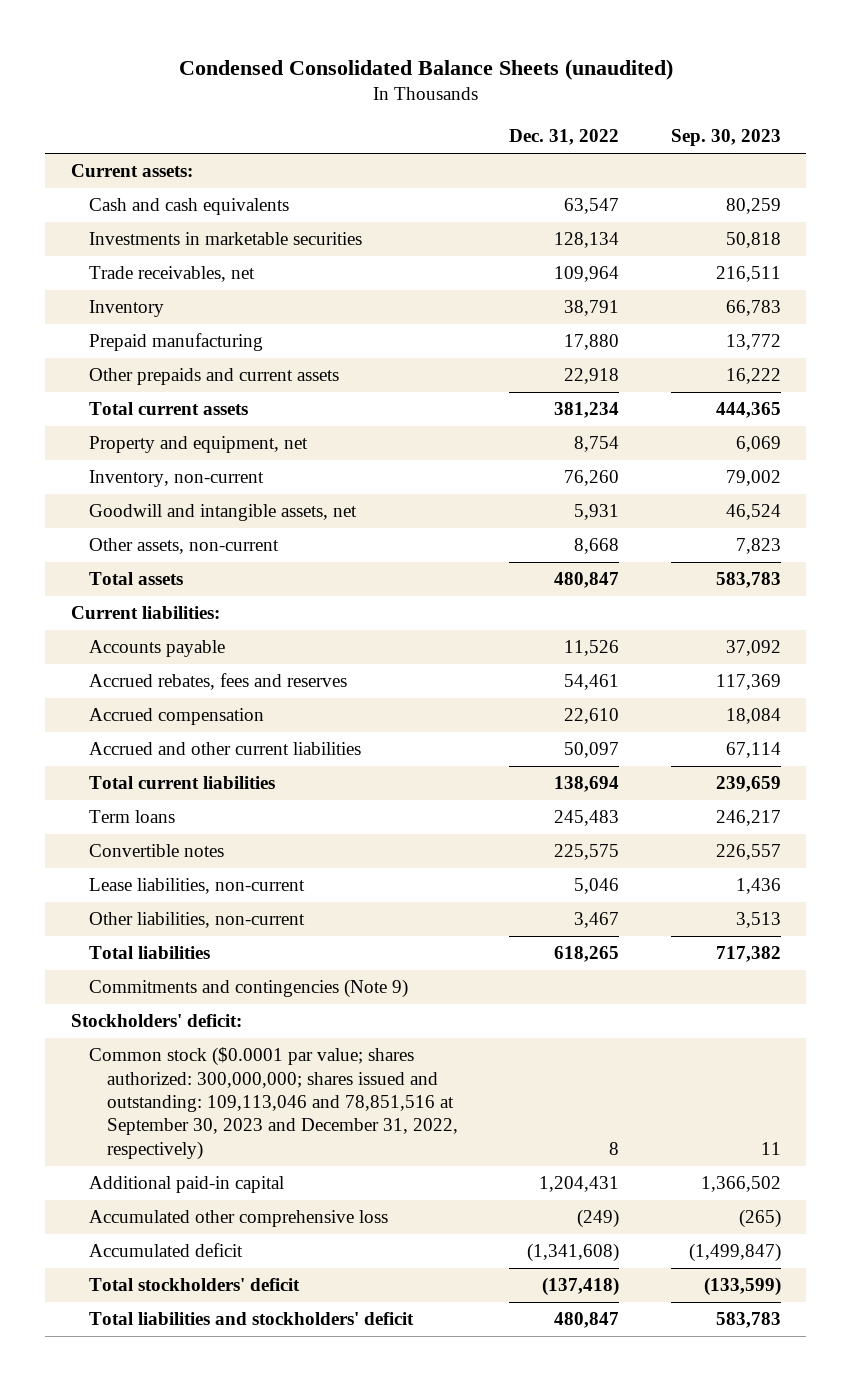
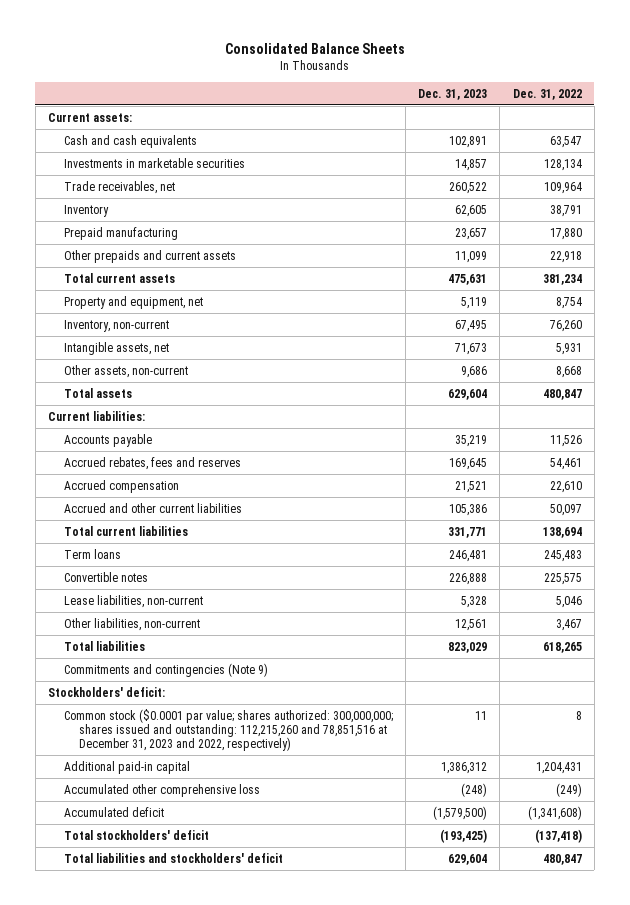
- Condensed Consolidated Balance Sheets (unaudited)
+ Consolidated Balance Sheets
- | Dec. 31, 2022 | Sep. 30, 2023
+ | Dec. 31, 2023 | Dec. 31, 2022
- Goodwill and intangible assets, net | 5,931 | 46,524
+ Intangible assets, net | 71,673 | 5,931
- Common stock ($0.0001 par value; shares authorized: 300,000,000; shares issued and outstanding: 109,113,046 and 78,851,516 at September 30, 2023 and December 31, 2022, respectively) | 8 | 11
+ Common stock ($0.0001 par value; shares authorized: 300,000,000; shares issued and outstanding: 112,215,260 and 78,851,516 at December 31, 2023 and 2022, respectively) | 11 | 8

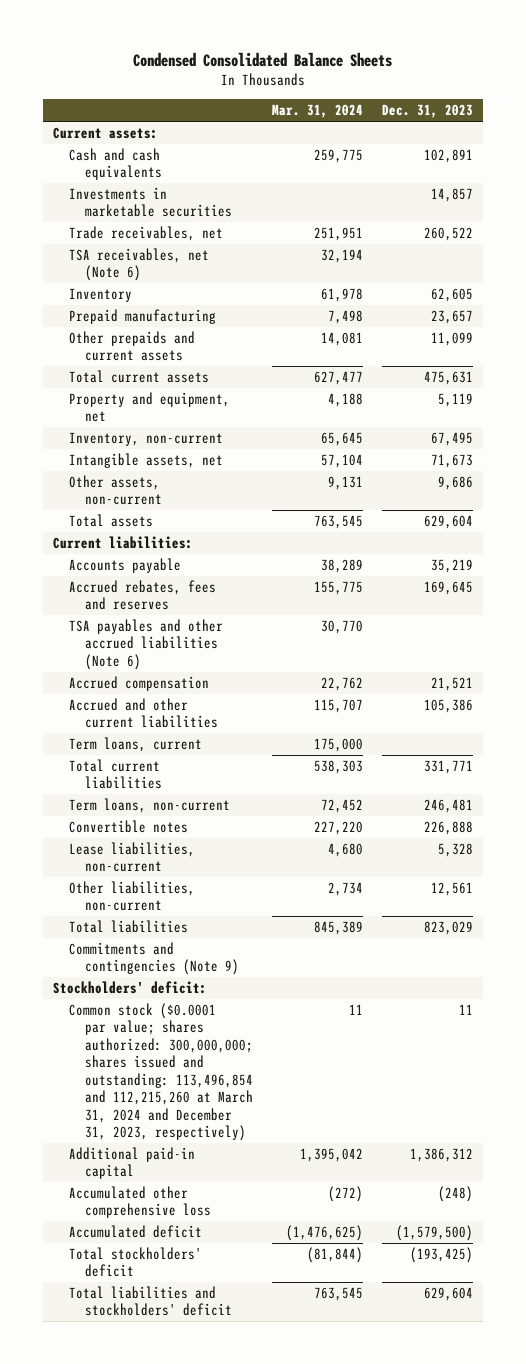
- Consolidated Balance Sheets
+ Condensed Consolidated Balance Sheets
- | Dec. 31, 2023 | Dec. 31, 2022
+ | Mar. 31, 2024 | Dec. 31, 2023
+ TSA receivables, net (Note 6) | 32,194 |
+ TSA payables and other accrued liabilities (Note 6) | 30,770 |
+ Term loans, current | 175,000 |
- Term loans | 246,481 | 245,483
+ Term loans, non-current | 72,452 | 246,481
- Common stock ($0.0001 par value; shares authorized: 300,000,000; shares issued and outstanding: 112,215,260 and 78,851,516 at December 31, 2023 and 2022, respectively) | 11 | 8
+ Common stock ($0.0001 par value; shares authorized: 300,000,000; shares issued and outstanding: 113,496,854 and 112,215,260 at March 31, 2024 and December 31, 2023, respectively) | 11 | 11

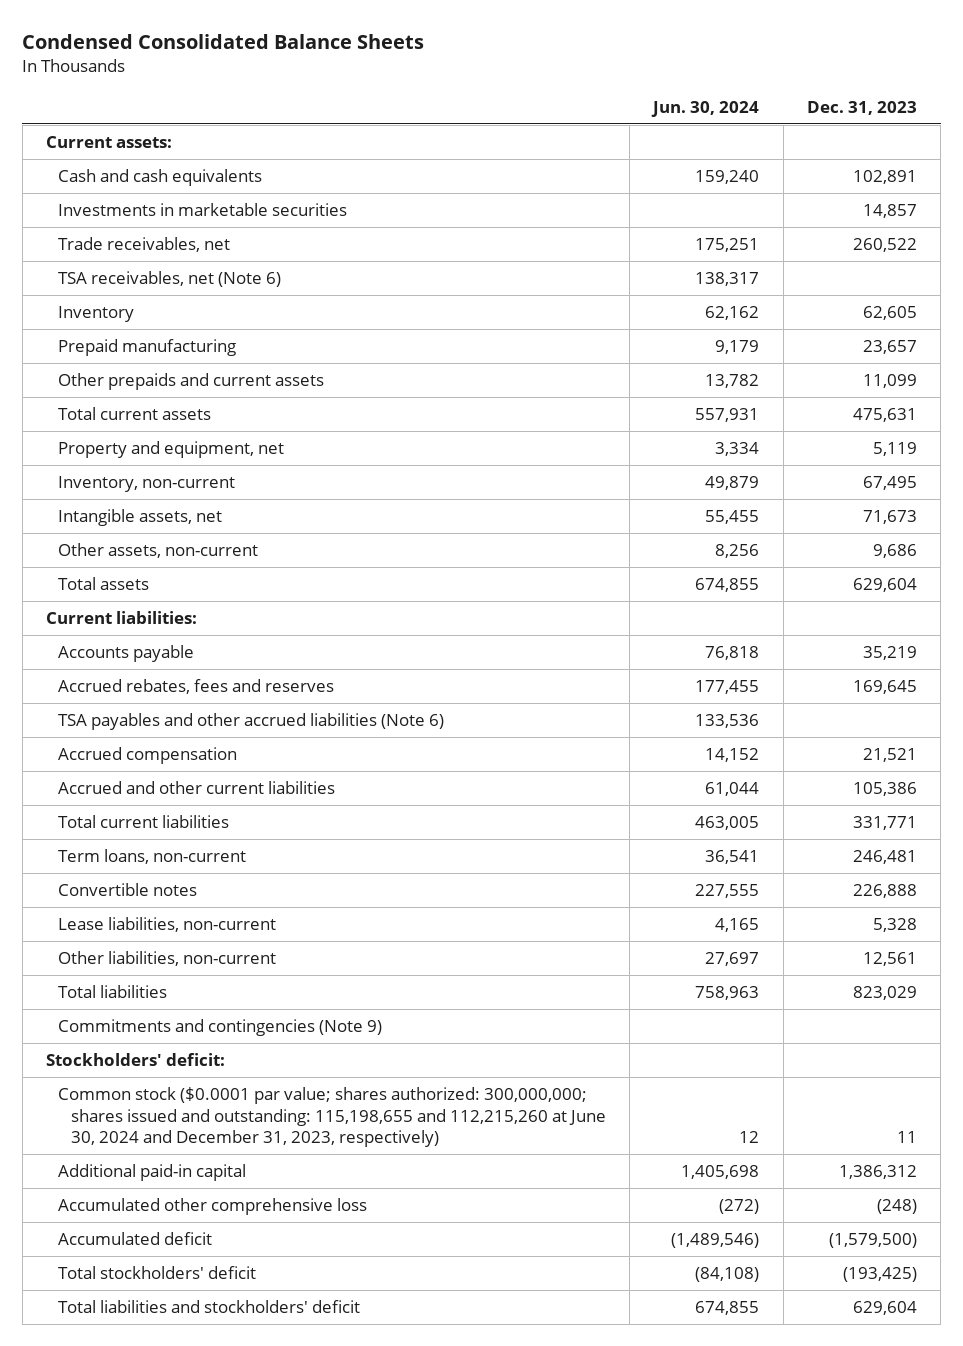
- | Mar. 31, 2024 | Dec. 31, 2023
+ | Jun. 30, 2024 | Dec. 31, 2023
- Term loans, current | 175,000 |
- Common stock ($0.0001 par value; shares authorized: 300,000,000; shares issued and outstanding: 113,496,854 and 112,215,260 at March 31, 2024 and December 31, 2023, respectively) | 11 | 11
+ Common stock ($0.0001 par value; shares authorized: 300,000,000; shares issued and outstanding: 115,198,655 and 112,215,260 at June 30, 2024 and December 31, 2023, respectively) | 12 | 11

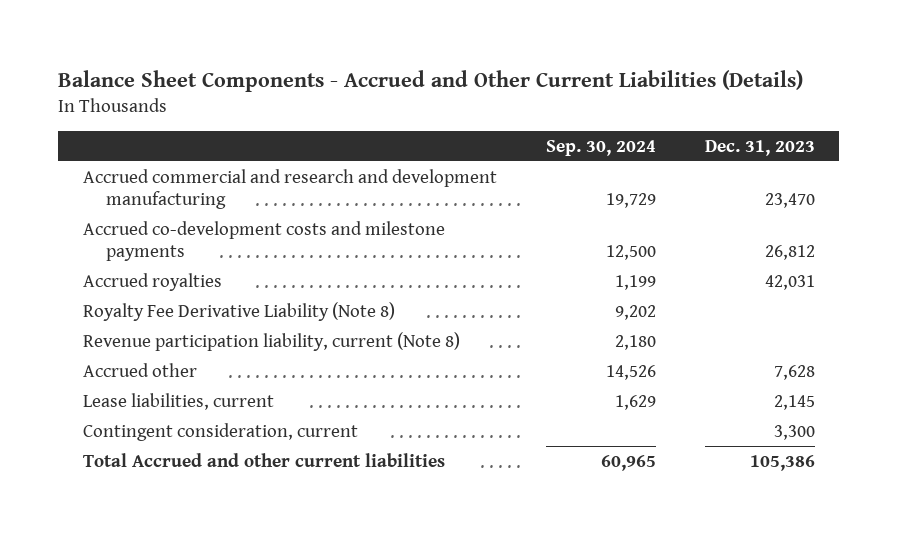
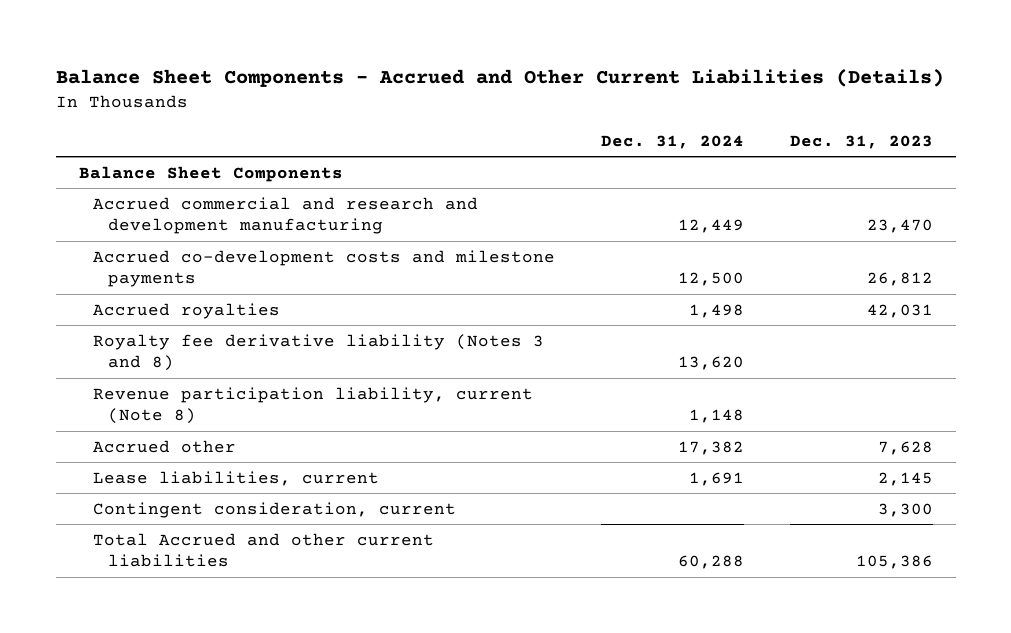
- | Sep. 30, 2024 | Dec. 31, 2023
+ | Dec. 31, 2024 | Dec. 31, 2023
+ Balance Sheet Components
- Royalty Fee Derivative Liability (Note 8) | 9,202 |
+ Royalty fee derivative liability (Notes 3 and 8) | 13,620 |

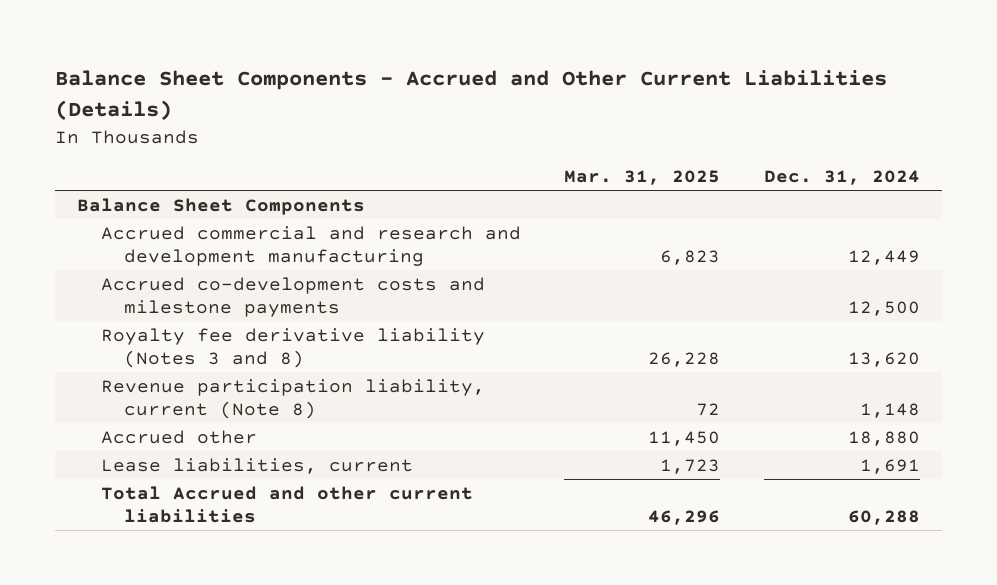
- | Dec. 31, 2024 | Dec. 31, 2023
+ | Mar. 31, 2025 | Dec. 31, 2024
- Accrued royalties | 1,498 | 42,031
- Accrued other | 17,382 | 7,628
+ Accrued other | 11,450 | 18,880
- Contingent consideration, current | | 3,300

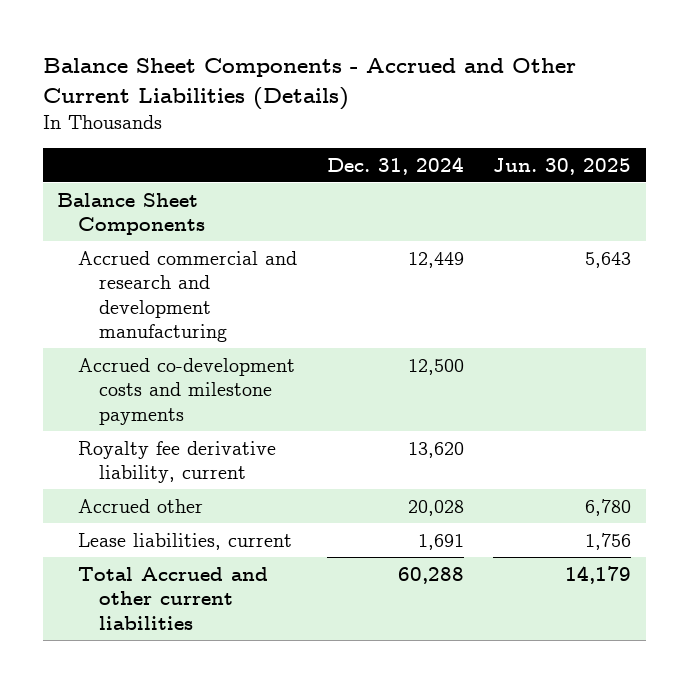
- | Mar. 31, 2025 | Dec. 31, 2024
+ | Dec. 31, 2024 | Jun. 30, 2025
- Royalty fee derivative liability (Notes 3 and 8) | 26,228 | 13,620
- Revenue participation liability, current (Note 8) | 72 | 1,148
- Accrued other | 11,450 | 18,880
+ Royalty fee derivative liability, current | 13,620 |
+ Accrued other | 20,028 | 6,780

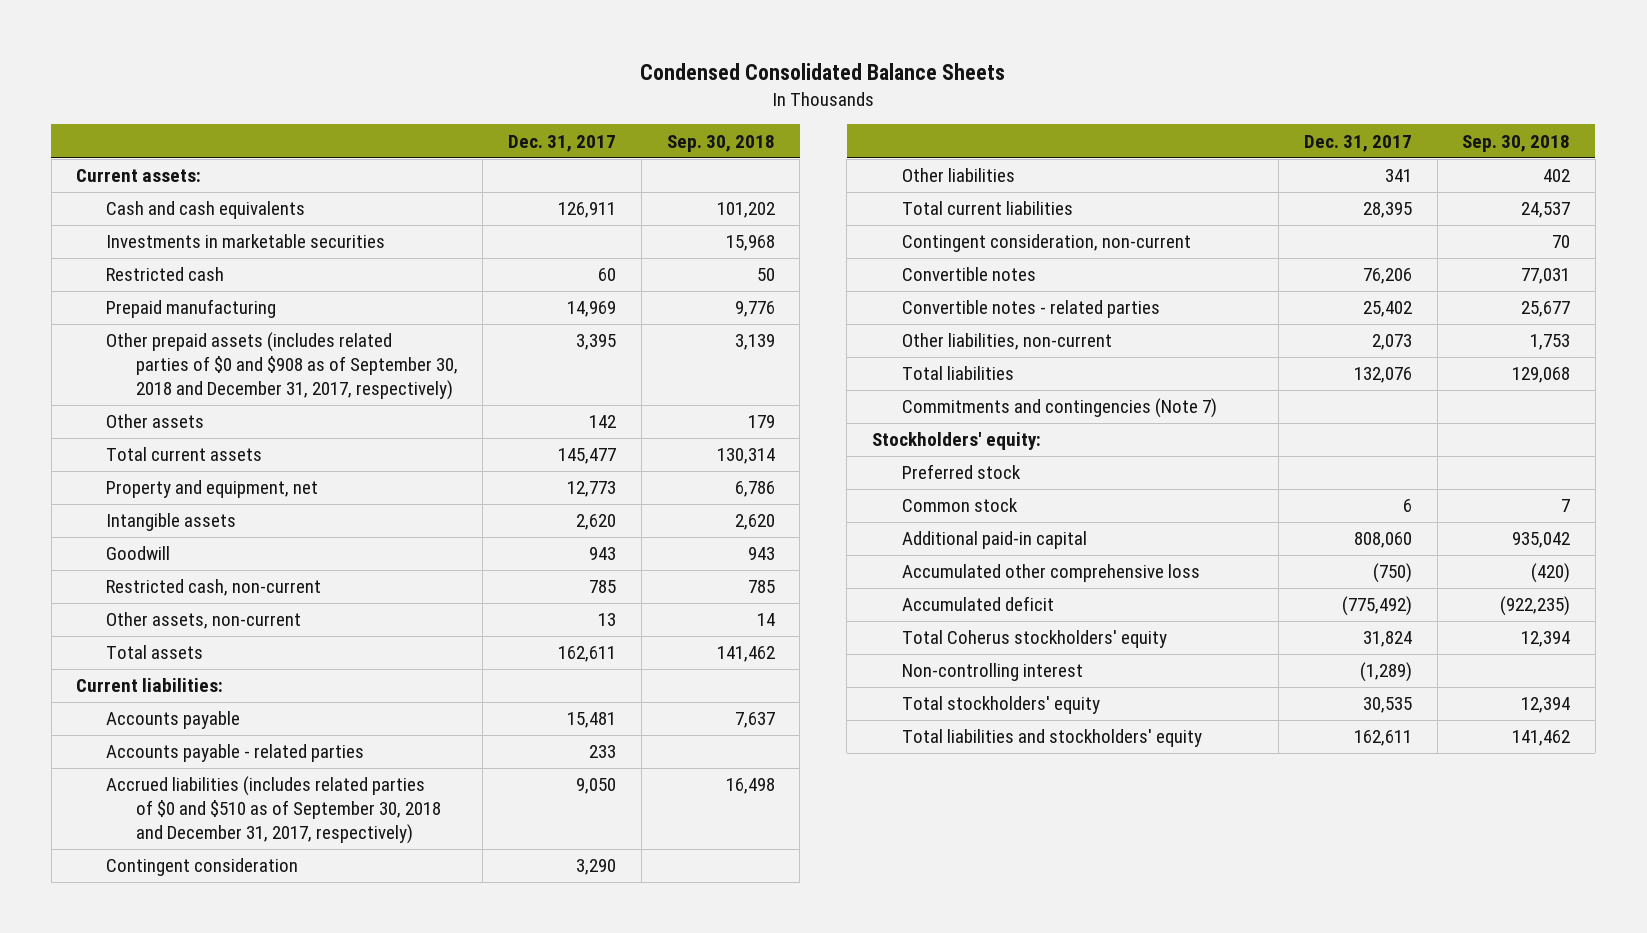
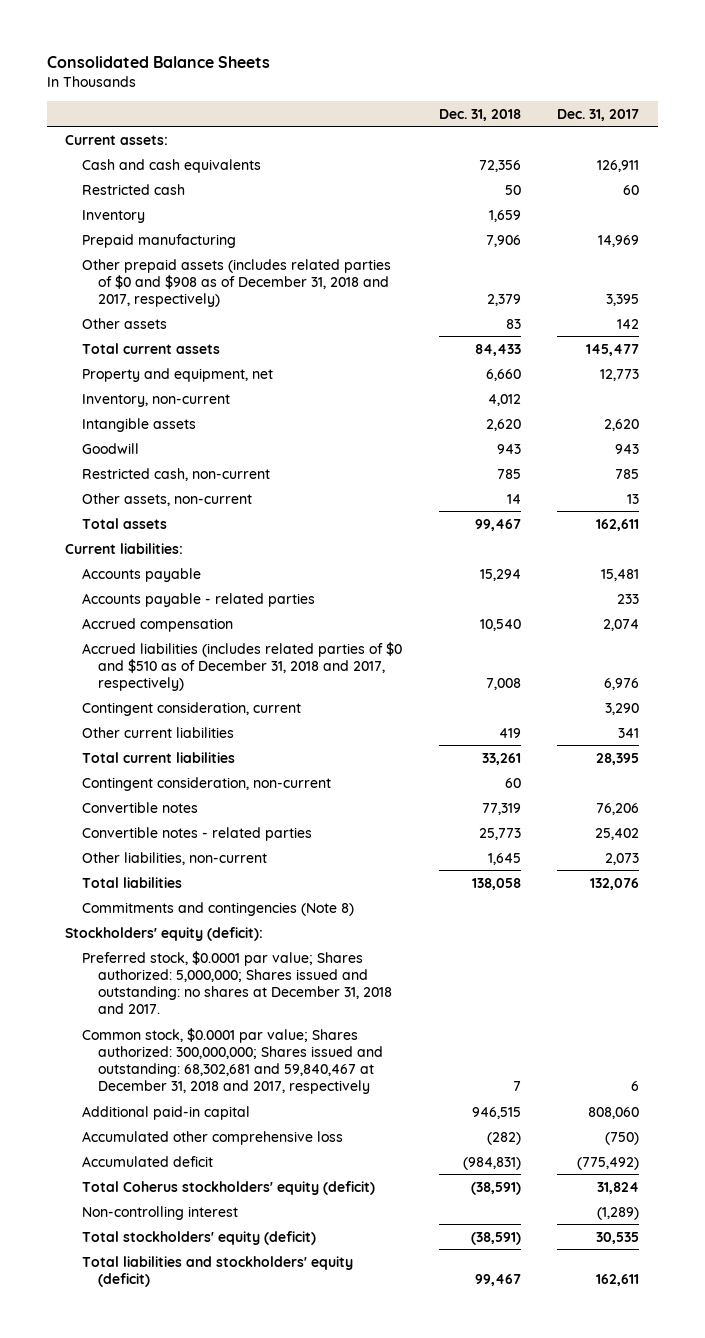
- Condensed Consolidated Balance Sheets
+ Consolidated Balance Sheets
- | Dec. 31, 2017 | Sep. 30, 2018
+ | Dec. 31, 2018 | Dec. 31, 2017
- Investments in marketable securities | | 15,968
+ Inventory | 1,659 |
- Other prepaid assets (includes related parties of $0 and $908 as of September 30, 2018 and December 31, 2017, respectively) | 3,395 | 3,139
+ Other prepaid assets (includes related parties of $0 and $908 as of December 31, 2018 and 2017, respectively) | 2,379 | 3,395
+ Inventory, non-current | 4,012 |
- Accrued liabilities (includes related parties of $0 and $510 as of September 30, 2018 and December 31, 2017, respectively) | 9,050 | 16,498
- Contingent consideration | 3,290 |
- Other liabilities | 341 | 402
+ Accrued compensation | 10,540 | 2,074
+ Accrued liabilities (includes related parties of $0 and $510 as of December 31, 2018 and 2017, respectively) | 7,008 | 6,976
+ Contingent consideration, current | | 3,290
+ Other current liabilities | 419 | 341
- Commitments and contingencies (Note 7)
- Stockholders' equity:
- Preferred stock
- Common stock | 6 | 7
+ Commitments and contingencies (Note 8)
+ Stockholders' equity (deficit):
+ Preferred stock, $0.0001 par value; Shares authorized: 5,000,000; Shares issued and outstanding: no shares at December 31, 2018 and 2017.
+ Common stock, $0.0001 par value; Shares authorized: 300,000,000; Shares issued and outstanding: 68,302,681 and 59,840,467 at December 31, 2018 and 2017, respectively | 7 | 6
- Total Coherus stockholders' equity | 31,824 | 12,394
+ Total Coherus stockholders' equity (deficit) | (38,591) | 31,824
- Total stockholders' equity | 30,535 | 12,394
- Total liabilities and stockholders' equity | 162,611 | 141,462
+ Total stockholders' equity (deficit) | (38,591) | 30,535
+ Total liabilities and stockholders' equity (deficit) | 99,467 | 162,611

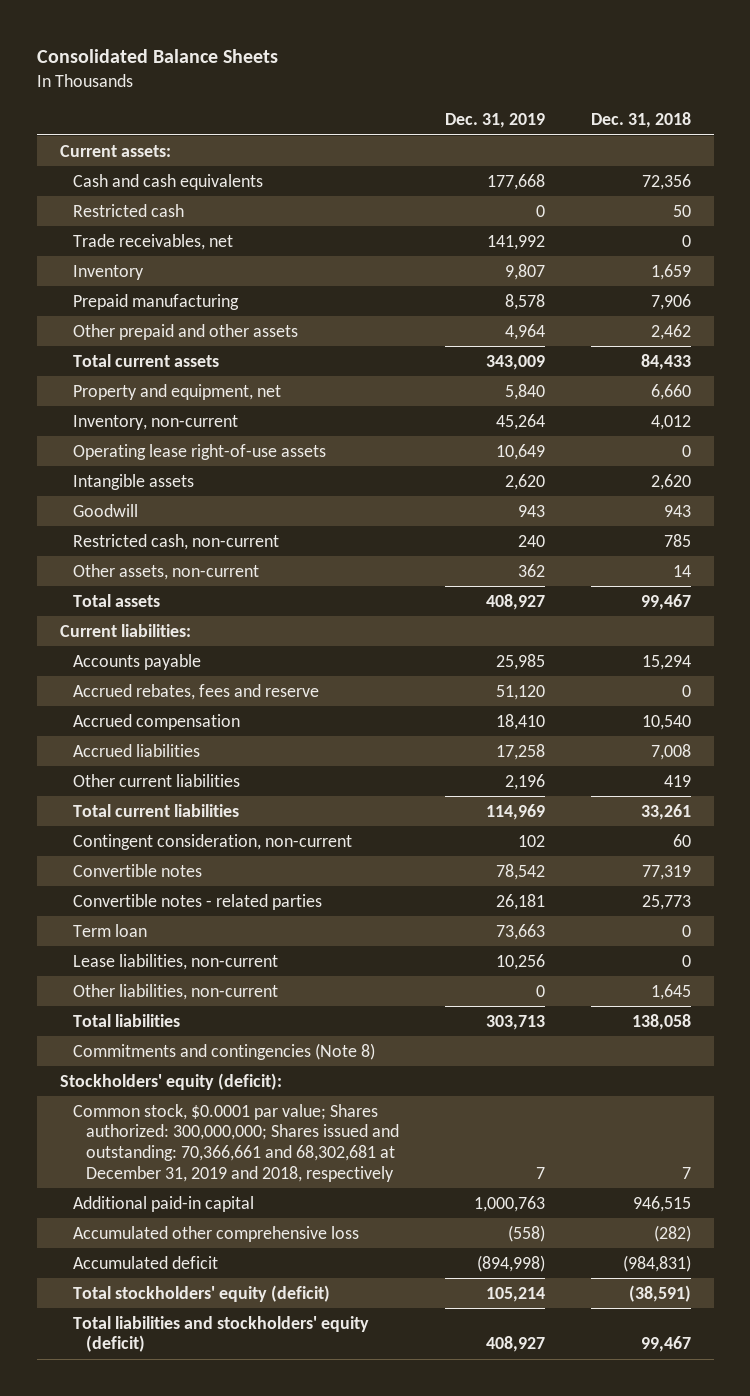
- | Dec. 31, 2018 | Dec. 31, 2017
+ | Dec. 31, 2019 | Dec. 31, 2018
+ Trade receivables, net | 141,992 | 0
- Other prepaid assets (includes related parties of $0 and $908 as of December 31, 2018 and 2017, respectively) | 2,379 | 3,395
- Other assets | 83 | 142
+ Other prepaid and other assets | 4,964 | 2,462
+ Operating lease right-of-use assets | 10,649 | 0
- Accounts payable - related parties | | 233
+ Accrued rebates, fees and reserve | 51,120 | 0
- Accrued liabilities (includes related parties of $0 and $510 as of December 31, 2018 and 2017, respectively) | 7,008 | 6,976
- Contingent consideration, current | | 3,290
+ Accrued liabilities | 17,258 | 7,008
+ Term loan | 73,663 | 0
+ Lease liabilities, non-current | 10,256 | 0
- Preferred stock, $0.0001 par value; Shares authorized: 5,000,000; Shares issued and outstanding: no shares at December 31, 2018 and 2017.
- Common stock, $0.0001 par value; Shares authorized: 300,000,000; Shares issued and outstanding: 68,302,681 and 59,840,467 at December 31, 2018 and 2017, respectively | 7 | 6
+ Common stock, $0.0001 par value; Shares authorized: 300,000,000; Shares issued and outstanding: 70,366,661 and 68,302,681 at December 31, 2019 and 2018, respectively | 7 | 7
- Total Coherus stockholders' equity (deficit) | (38,591) | 31,824
- Non-controlling interest | | (1,289)

